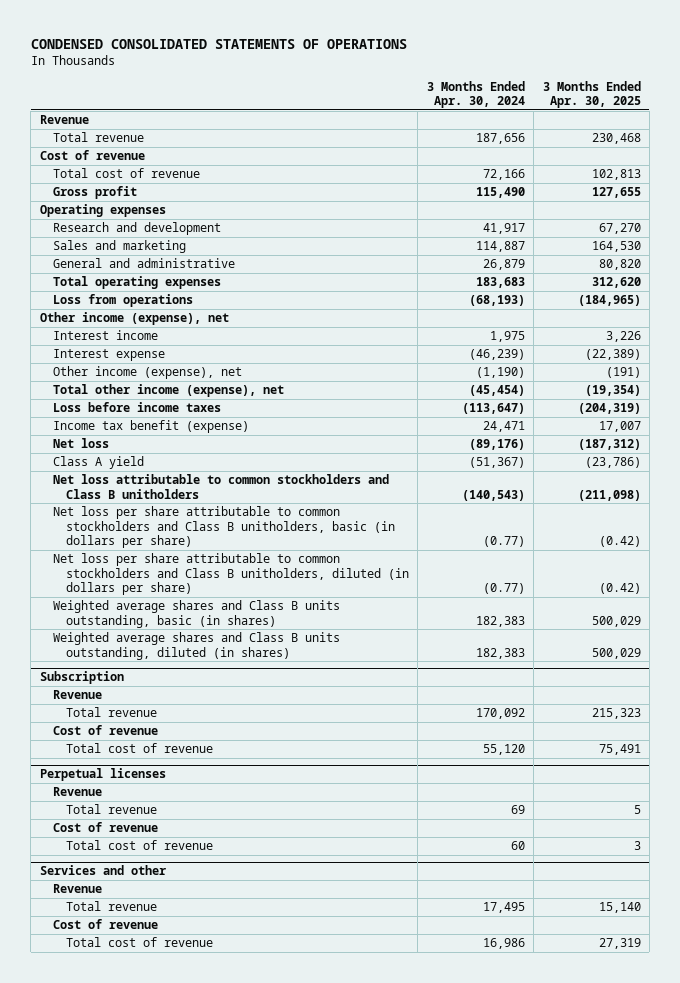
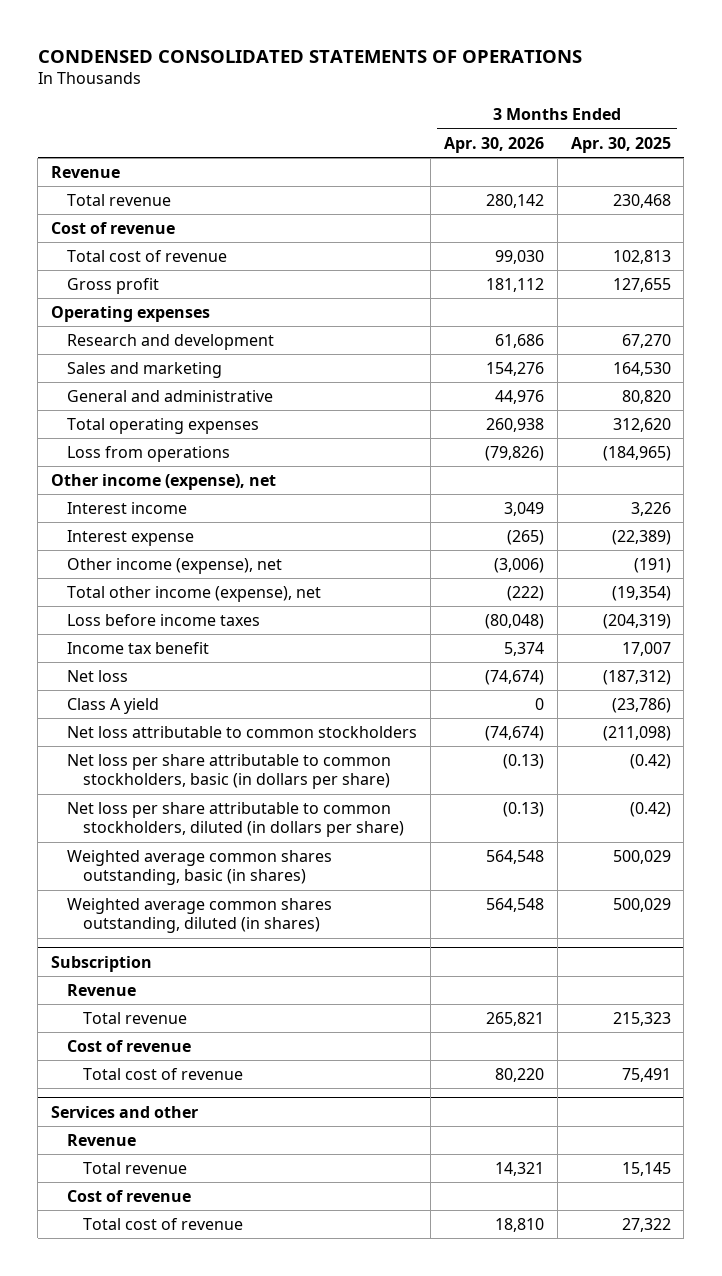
- | 3 Months Ended Apr. 30, 2024 | 3 Months Ended Apr. 30, 2025
+ | 3 Months Ended Apr. 30, 2026 | 3 Months Ended Apr. 30, 2025
- Income tax benefit (expense) | 24,471 | 17,007
+ Income tax benefit | 5,374 | 17,007
- Net loss attributable to common stockholders and Class B unitholders | (140,543) | (211,098)
- Net loss per share attributable to common stockholders and Class B unitholders, basic (in dollars per share) | (0.77) | (0.42)
- Net loss per share attributable to common stockholders and Class B unitholders, diluted (in dollars per share) | (0.77) | (0.42)
- Weighted average shares and Class B units outstanding, basic (in shares) | 182,383 | 500,029
- Weighted average shares and Class B units outstanding, diluted (in shares) | 182,383 | 500,029
+ Net loss attributable to common stockholders | (74,674) | (211,098)
+ Net loss per share attributable to common stockholders, basic (in dollars per share) | (0.13) | (0.42)
+ Net loss per share attributable to common stockholders, diluted (in dollars per share) | (0.13) | (0.42)
+ Weighted average common shares outstanding, basic (in shares) | 564,548 | 500,029
+ Weighted average common shares outstanding, diluted (in shares) | 564,548 | 500,029
- Perpetual licenses
- Revenue
- Total revenue | 69 | 5
- Cost of revenue
- Total cost of revenue | 60 | 3
@ Services and other
- Total revenue | 17,495 | 15,140
+ Total revenue | 14,321 | 15,145
- Total cost of revenue | 16,986 | 27,319
+ Total cost of revenue | 18,810 | 27,322

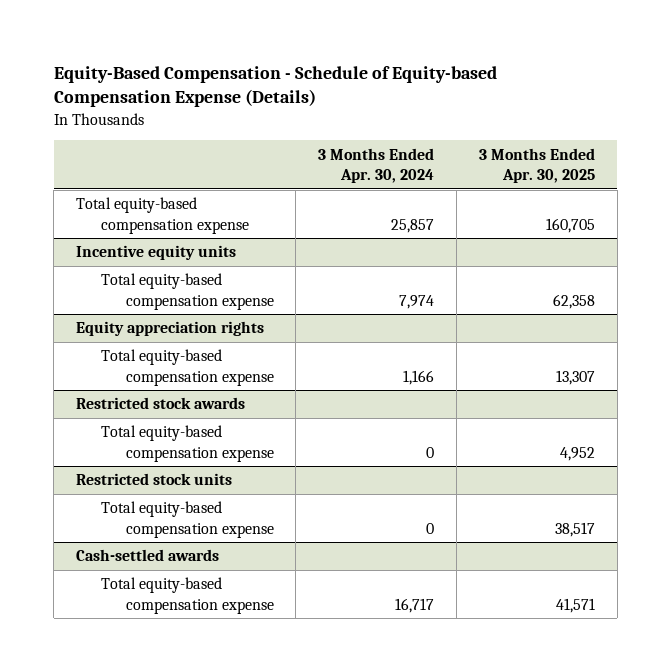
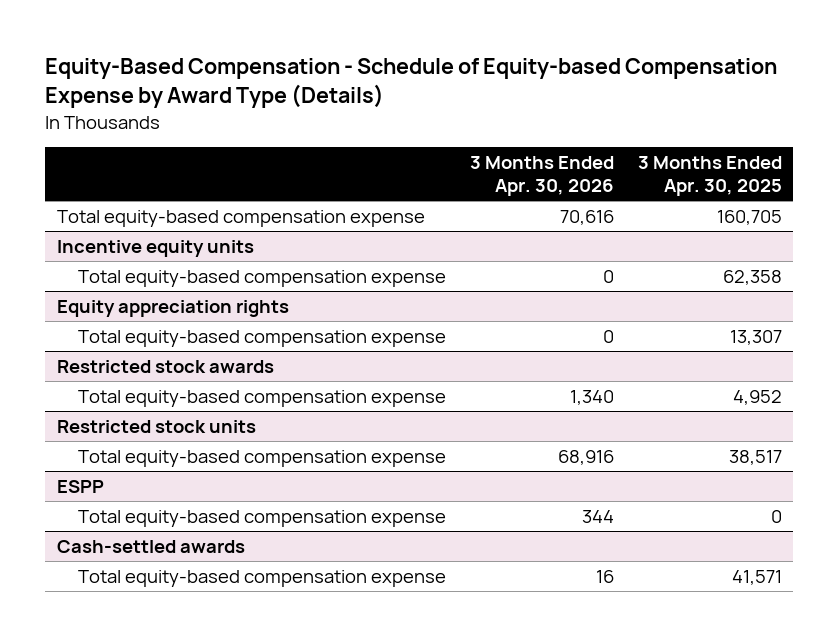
- Equity-Based Compensation - Schedule of Equity-based Compensation Expense (Details)
+ Equity-Based Compensation - Schedule of Equity-based Compensation Expense by Award Type (Details)
- | 3 Months Ended Apr. 30, 2024 | 3 Months Ended Apr. 30, 2025
+ | 3 Months Ended Apr. 30, 2026 | 3 Months Ended Apr. 30, 2025
+ ESPP
+ Total equity-based compensation expense | 344 | 0

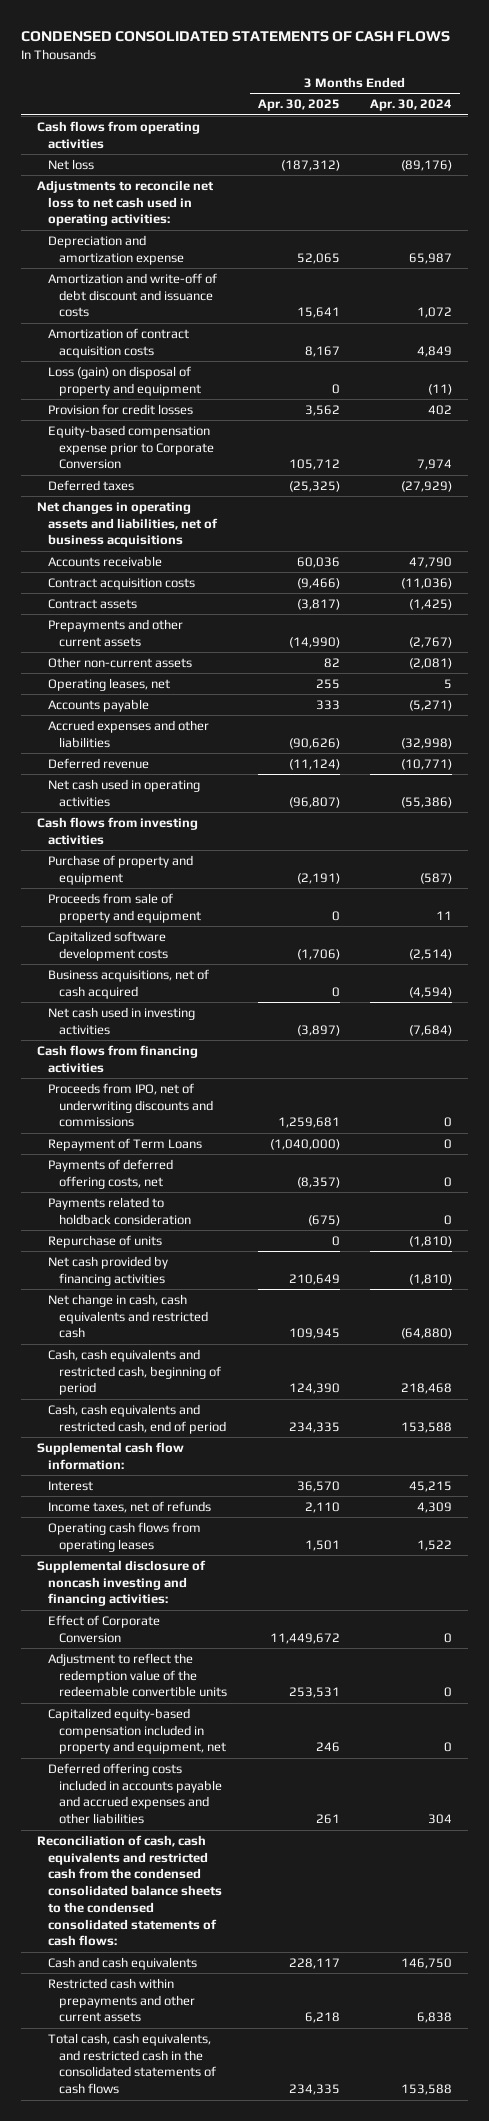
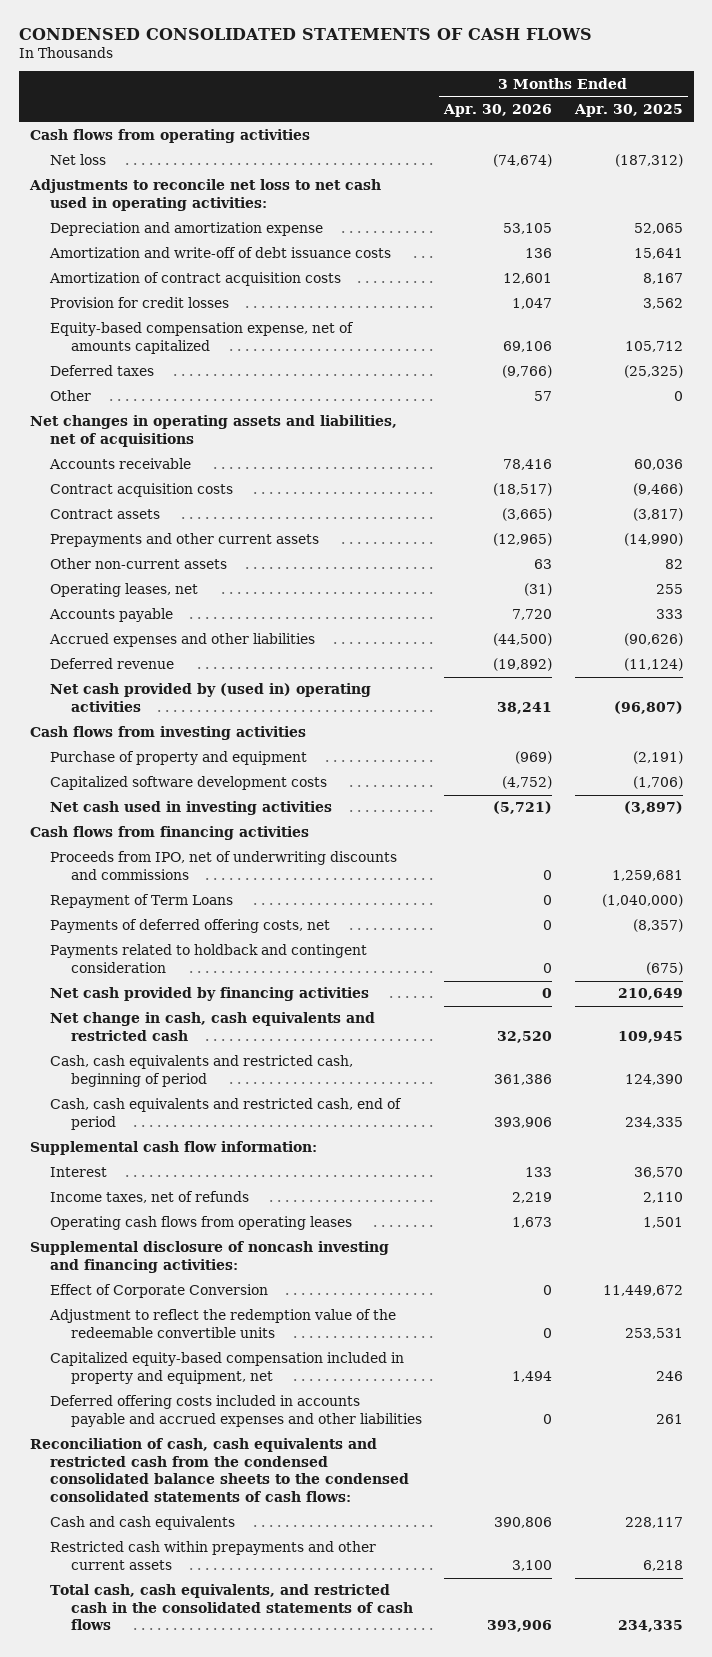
- | 3 Months Ended Apr. 30, 2025 | 3 Months Ended Apr. 30, 2024
+ | 3 Months Ended Apr. 30, 2026 | 3 Months Ended Apr. 30, 2025
- Amortization and write-off of debt discount and issuance costs | 15,641 | 1,072
+ Amortization and write-off of debt issuance costs | 136 | 15,641
- Loss (gain) on disposal of property and equipment | 0 | (11)
- Equity-based compensation expense prior to Corporate Conversion | 105,712 | 7,974
+ Equity-based compensation expense, net of amounts capitalized | 69,106 | 105,712
- Net changes in operating assets and liabilities, net of business acquisitions
+ Other | 57 | 0
+ Net changes in operating assets and liabilities, net of acquisitions
- Net cash used in operating activities | (96,807) | (55,386)
+ Net cash provided by (used in) operating activities | 38,241 | (96,807)
- Proceeds from sale of property and equipment | 0 | 11
- Business acquisitions, net of cash acquired | 0 | (4,594)
- Payments related to holdback consideration | (675) | 0
- Repurchase of units | 0 | (1,810)
+ Payments related to holdback and contingent consideration | 0 | (675)

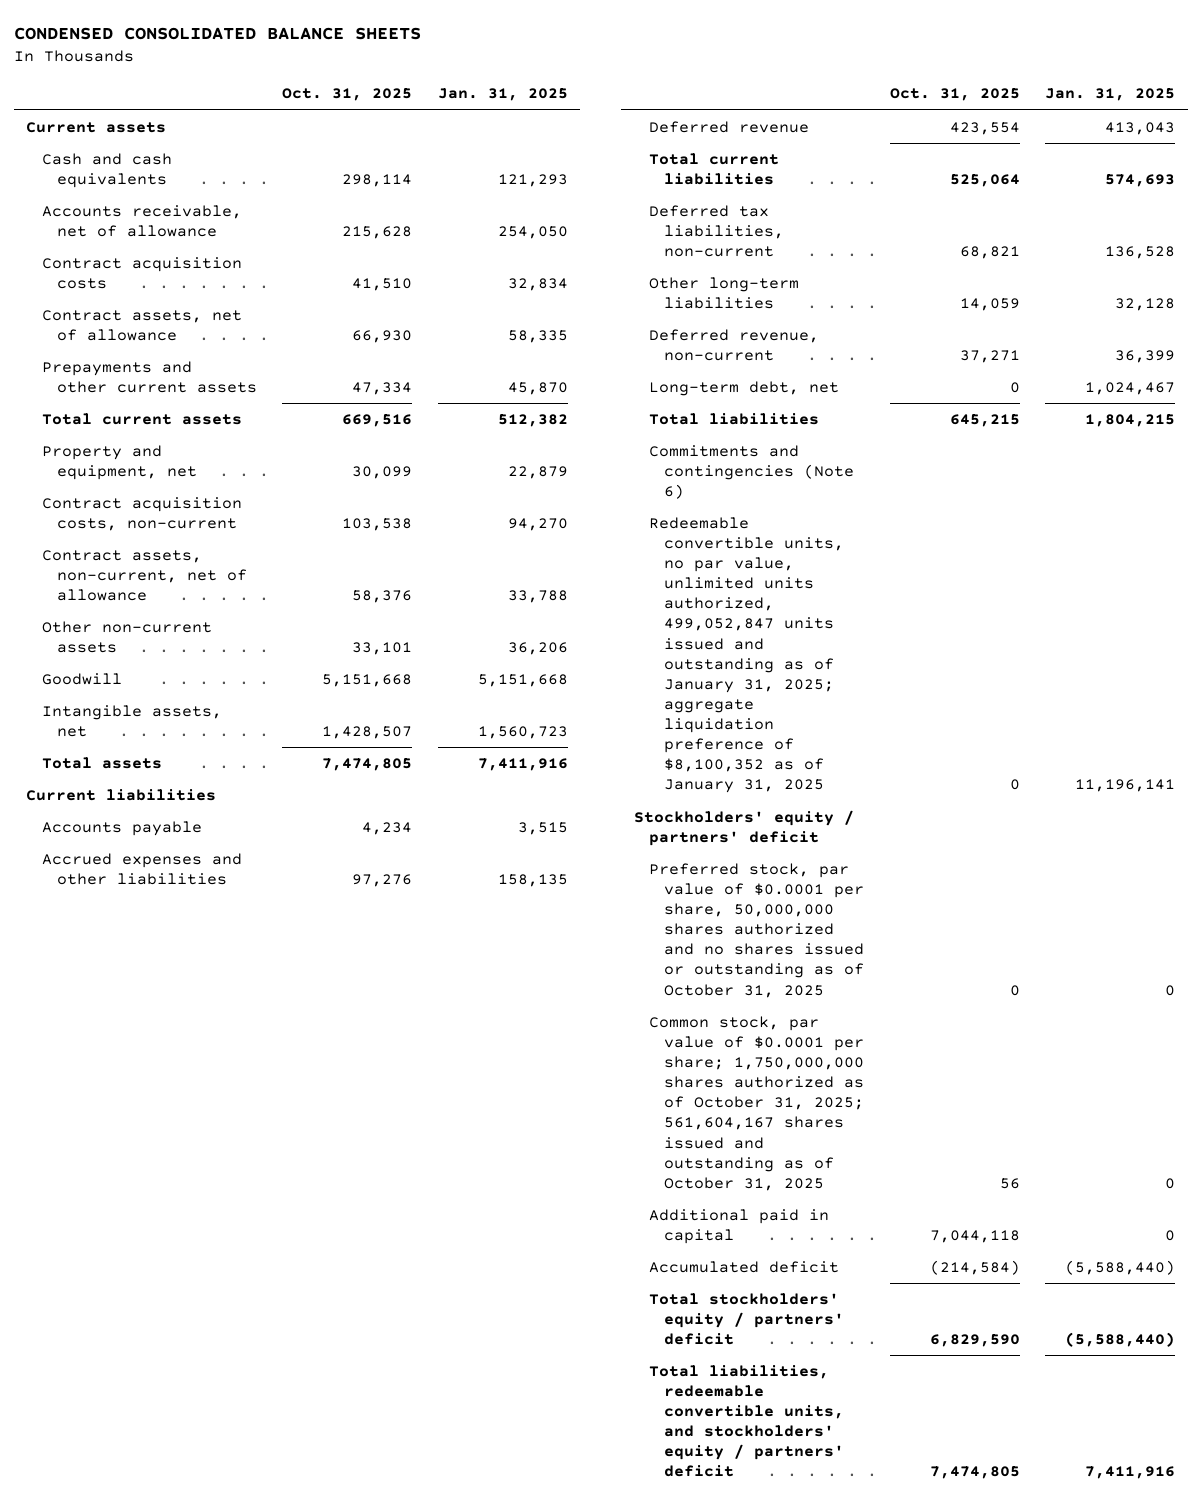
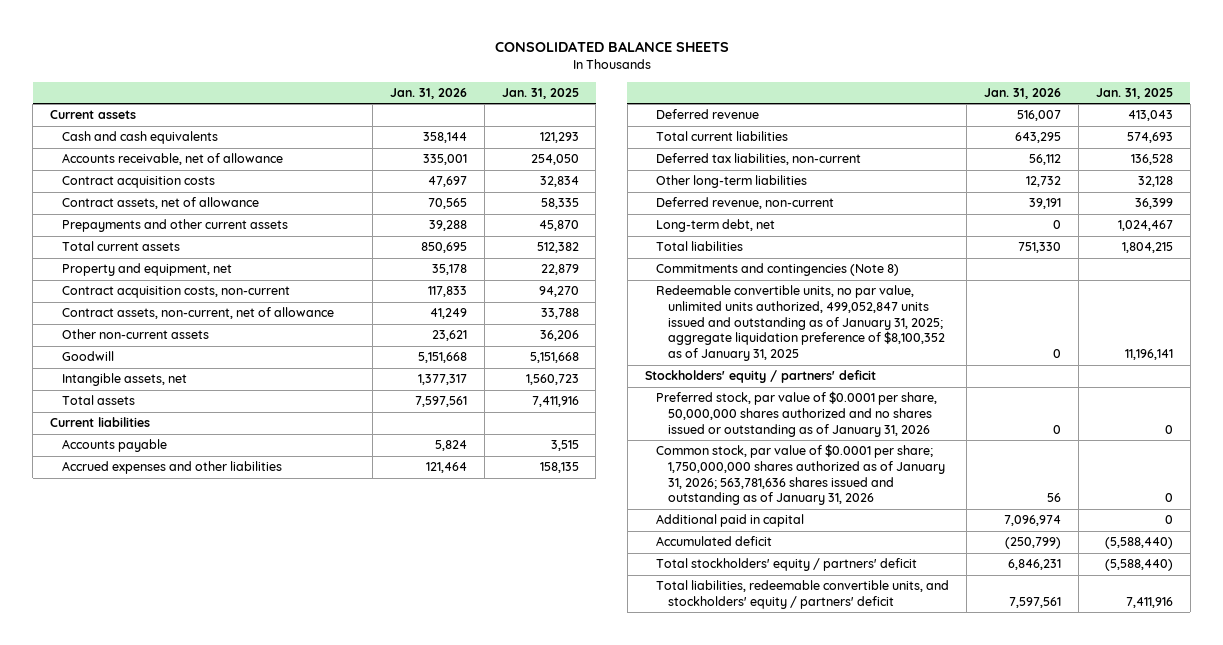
- CONDENSED CONSOLIDATED BALANCE SHEETS
+ CONSOLIDATED BALANCE SHEETS
- | Oct. 31, 2025 | Jan. 31, 2025
+ | Jan. 31, 2026 | Jan. 31, 2025
- Commitments and contingencies (Note 6)
+ Commitments and contingencies (Note 8)
- Preferred stock, par value of $0.0001 per share, 50,000,000 shares authorized and no shares issued or outstanding as of October 31, 2025 | 0 | 0
- Common stock, par value of $0.0001 per share; 1,750,000,000 shares authorized as of October 31, 2025; 561,604,167 shares issued and outstanding as of October 31, 2025 | 56 | 0
+ Preferred stock, par value of $0.0001 per share, 50,000,000 shares authorized and no shares issued or outstanding as of January 31, 2026 | 0 | 0
+ Common stock, par value of $0.0001 per share; 1,750,000,000 shares authorized as of January 31, 2026; 563,781,636 shares issued and outstanding as of January 31, 2026 | 56 | 0

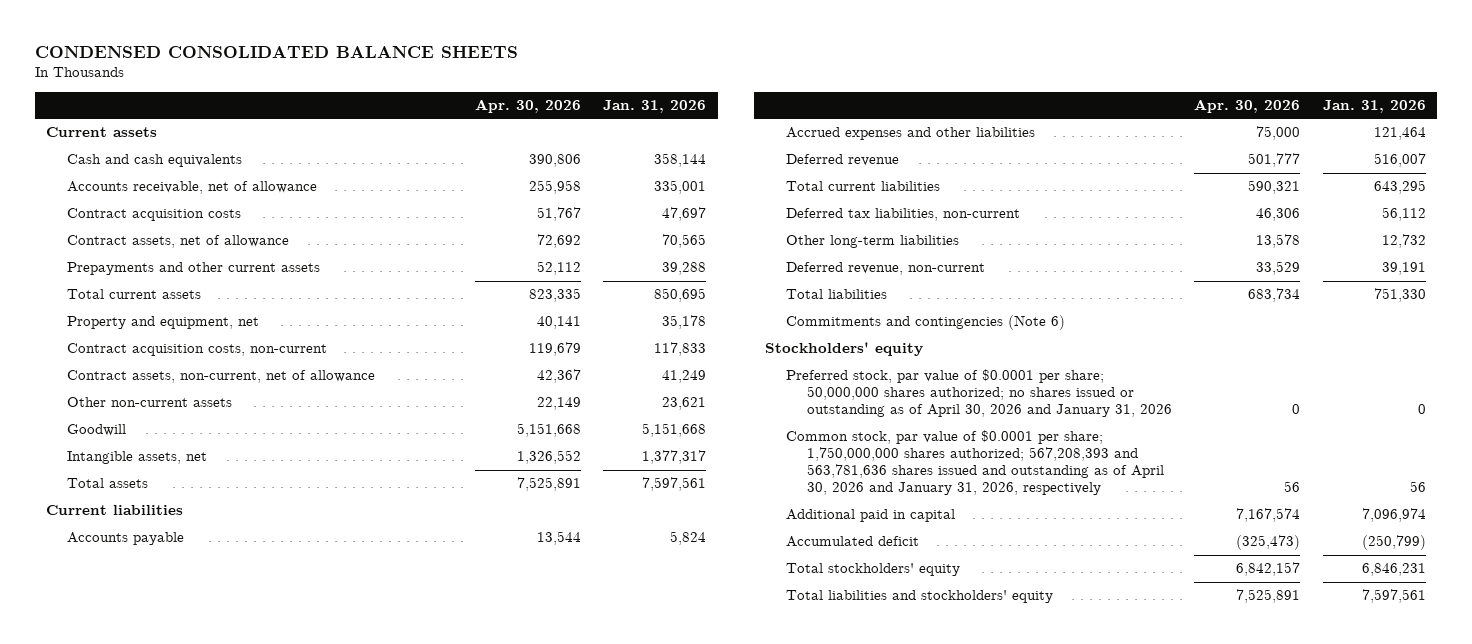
- CONSOLIDATED BALANCE SHEETS
+ CONDENSED CONSOLIDATED BALANCE SHEETS
- | Jan. 31, 2026 | Jan. 31, 2025
+ | Apr. 30, 2026 | Jan. 31, 2026
- Long-term debt, net | 0 | 1,024,467
- Commitments and contingencies (Note 8)
- Redeemable convertible units, no par value, unlimited units authorized, 499,052,847 units issued and outstanding as of January 31, 2025; aggregate liquidation preference of $8,100,352 as of January 31, 2025 | 0 | 11,196,141
- Stockholders' equity / partners' deficit
- Preferred stock, par value of $0.0001 per share, 50,000,000 shares authorized and no shares issued or outstanding as of January 31, 2026 | 0 | 0
- Common stock, par value of $0.0001 per share; 1,750,000,000 shares authorized as of January 31, 2026; 563,781,636 shares issued and outstanding as of January 31, 2026 | 56 | 0
+ Commitments and contingencies (Note 6)
+ Stockholders' equity
+ Preferred stock, par value of $0.0001 per share; 50,000,000 shares authorized; no shares issued or outstanding as of April 30, 2026 and January 31, 2026 | 0 | 0
+ Common stock, par value of $0.0001 per share; 1,750,000,000 shares authorized; 567,208,393 and 563,781,636 shares issued and outstanding as of April 30, 2026 and January 31, 2026, respectively | 56 | 56
- Total stockholders' equity / partners' deficit | 6,846,231 | (5,588,440)
- Total liabilities, redeemable convertible units, and stockholders' equity / partners' deficit | 7,597,561 | 7,411,916
+ Total stockholders' equity | 6,842,157 | 6,846,231
+ Total liabilities and stockholders' equity | 7,525,891 | 7,597,561

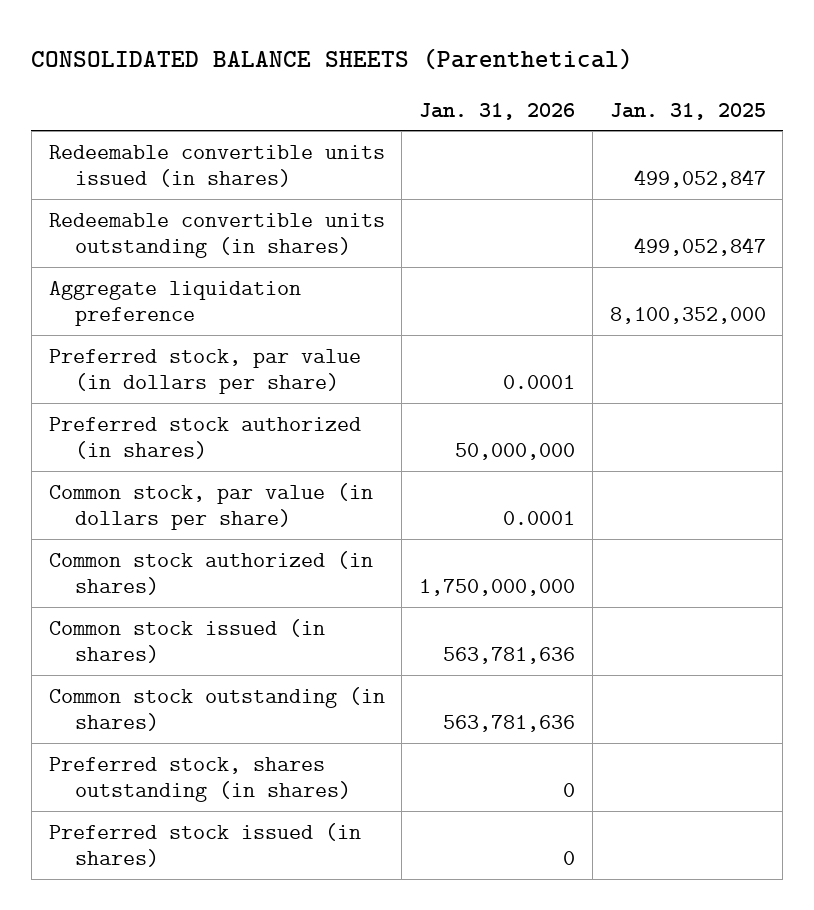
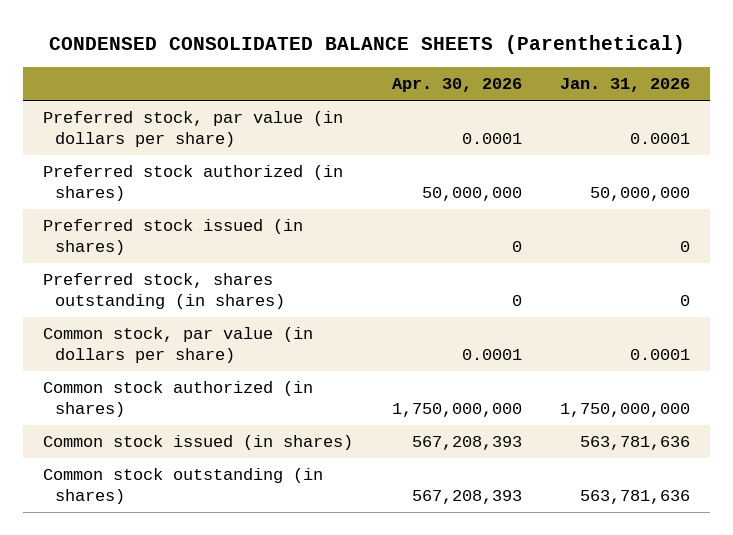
- CONSOLIDATED BALANCE SHEETS (Parenthetical)
+ CONDENSED CONSOLIDATED BALANCE SHEETS (Parenthetical)
- | Jan. 31, 2026 | Jan. 31, 2025
+ | Apr. 30, 2026 | Jan. 31, 2026
- Redeemable convertible units issued (in shares) | | 499,052,847
- Redeemable convertible units outstanding (in shares) | | 499,052,847
- Aggregate liquidation preference | | 8,100,352,000
moved up: Preferred stock issued (in shares) | 0 | 0
moved up: Preferred stock, shares outstanding (in shares) | 0 | 0

